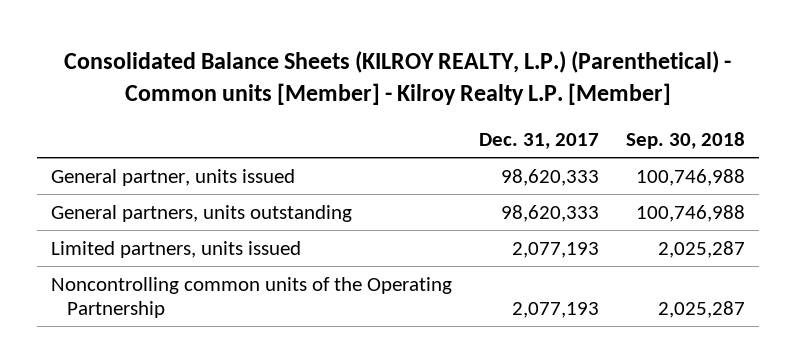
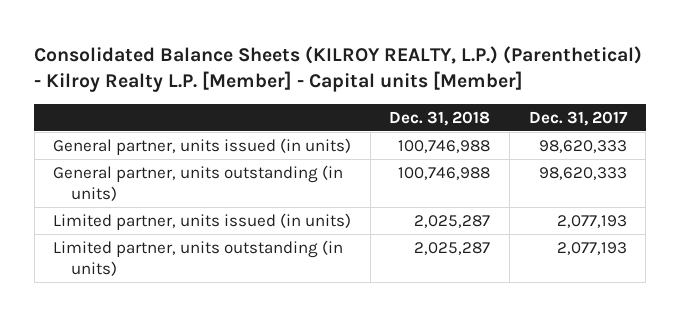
- Consolidated Balance Sheets (KILROY REALTY, L.P.) (Parenthetical) - Common units [Member] - Kilroy Realty L.P. [Member]
+ Consolidated Balance Sheets (KILROY REALTY, L.P.) (Parenthetical) - Kilroy Realty L.P. [Member] - Capital units [Member]
- | Dec. 31, 2017 | Sep. 30, 2018
+ | Dec. 31, 2018 | Dec. 31, 2017
- General partner, units issued | 98,620,333 | 100,746,988
- General partners, units outstanding | 98,620,333 | 100,746,988
- Limited partners, units issued | 2,077,193 | 2,025,287
- Noncontrolling common units of the Operating Partnership | 2,077,193 | 2,025,287
+ General partner, units issued (in units) | 100,746,988 | 98,620,333
+ General partner, units outstanding (in units) | 100,746,988 | 98,620,333
+ Limited partner, units issued (in units) | 2,025,287 | 2,077,193
+ Limited partner, units outstanding (in units) | 2,025,287 | 2,077,193

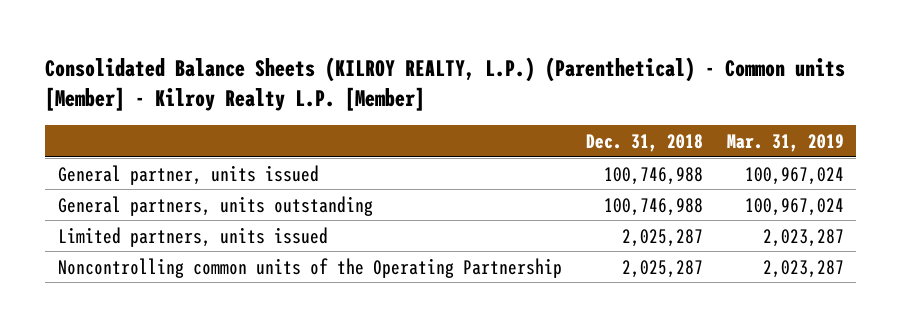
- Consolidated Balance Sheets (KILROY REALTY, L.P.) (Parenthetical) - Kilroy Realty L.P. [Member] - Capital units [Member]
+ Consolidated Balance Sheets (KILROY REALTY, L.P.) (Parenthetical) - Common units [Member] - Kilroy Realty L.P. [Member]
- | Dec. 31, 2018 | Dec. 31, 2017
+ | Dec. 31, 2018 | Mar. 31, 2019
- General partner, units issued (in units) | 100,746,988 | 98,620,333
- General partner, units outstanding (in units) | 100,746,988 | 98,620,333
- Limited partner, units issued (in units) | 2,025,287 | 2,077,193
- Limited partner, units outstanding (in units) | 2,025,287 | 2,077,193
+ General partner, units issued | 100,746,988 | 100,967,024
+ General partners, units outstanding | 100,746,988 | 100,967,024
+ Limited partners, units issued | 2,025,287 | 2,023,287
+ Noncontrolling common units of the Operating Partnership | 2,025,287 | 2,023,287

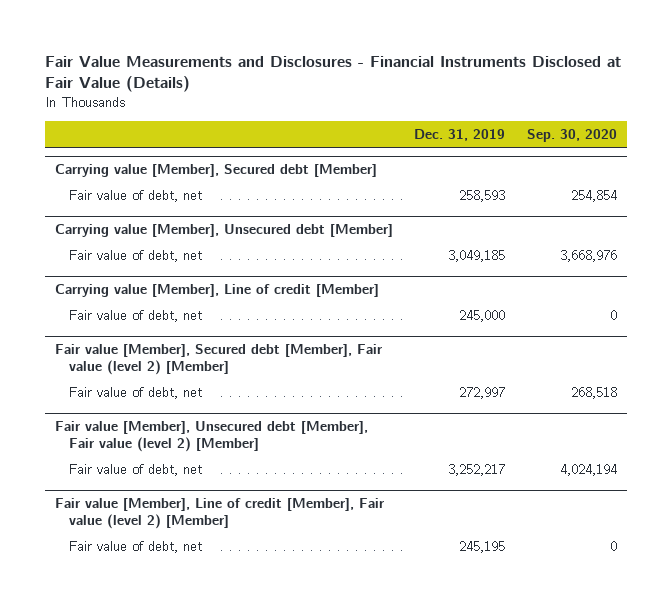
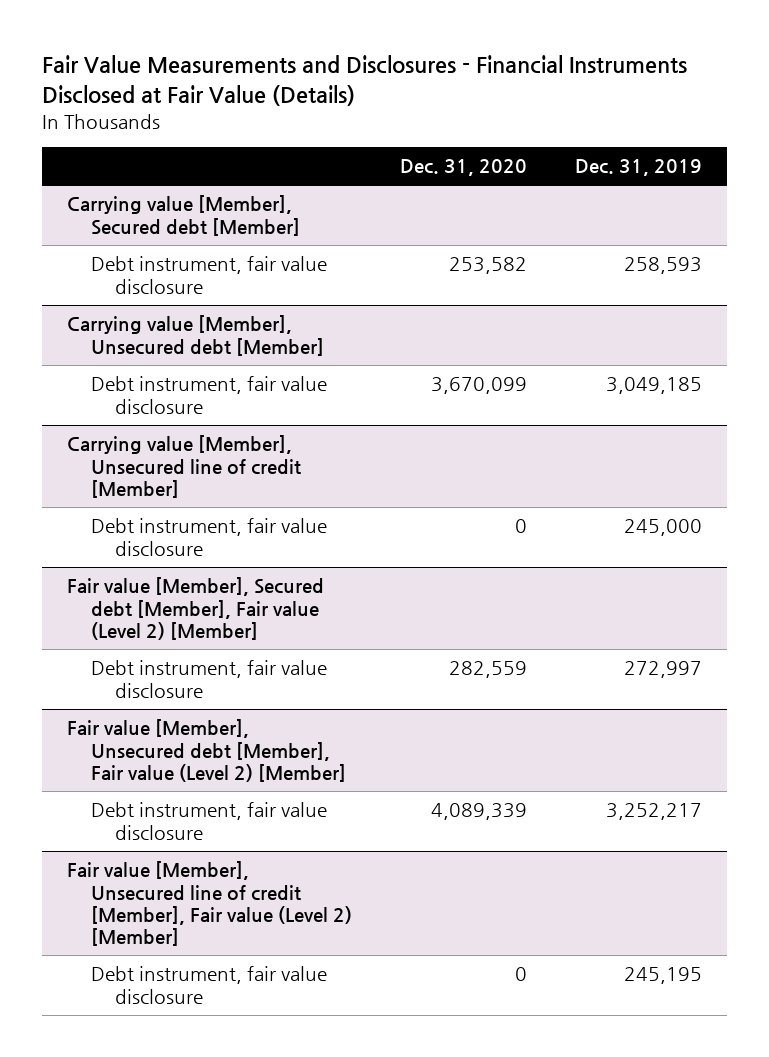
- | Dec. 31, 2019 | Sep. 30, 2020
+ | Dec. 31, 2020 | Dec. 31, 2019
@ Carrying value [Member], Secured debt [Member]
- Fair value of debt, net | 258,593 | 254,854
+ Debt instrument, fair value disclosure | 253,582 | 258,593
@ Carrying value [Member], Unsecured debt [Member]
- Fair value of debt, net | 3,049,185 | 3,668,976
- Carrying value [Member], Line of credit [Member]
- Fair value of debt, net | 245,000 | 0
- Fair value [Member], Secured debt [Member], Fair value (level 2) [Member]
- Fair value of debt, net | 272,997 | 268,518
- Fair value [Member], Unsecured debt [Member], Fair value (level 2) [Member]
- Fair value of debt, net | 3,252,217 | 4,024,194
- Fair value [Member], Line of credit [Member], Fair value (level 2) [Member]
- Fair value of debt, net | 245,195 | 0
@ Carrying value [Member], Unsecured debt [Member]
+ Debt instrument, fair value disclosure | 3,670,099 | 3,049,185
+ Carrying value [Member], Unsecured line of credit [Member]
+ Debt instrument, fair value disclosure | 0 | 245,000
+ Fair value [Member], Secured debt [Member], Fair value (Level 2) [Member]
+ Debt instrument, fair value disclosure | 282,559 | 272,997
+ Fair value [Member], Unsecured debt [Member], Fair value (Level 2) [Member]
+ Debt instrument, fair value disclosure | 4,089,339 | 3,252,217
+ Fair value [Member], Unsecured line of credit [Member], Fair value (Level 2) [Member]
+ Debt instrument, fair value disclosure | 0 | 245,195

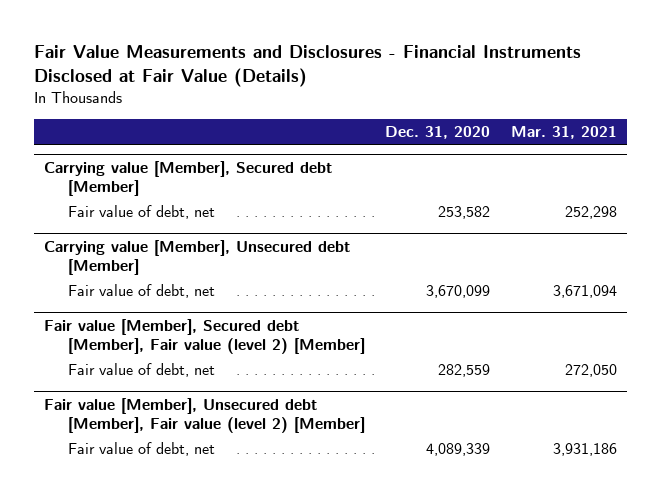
- | Dec. 31, 2020 | Dec. 31, 2019
+ | Dec. 31, 2020 | Mar. 31, 2021
@ Carrying value [Member], Secured debt [Member]
- Debt instrument, fair value disclosure | 253,582 | 258,593
+ Fair value of debt, net | 253,582 | 252,298
@ Carrying value [Member], Unsecured debt [Member]
- Debt instrument, fair value disclosure | 3,670,099 | 3,049,185
- Carrying value [Member], Unsecured line of credit [Member]
- Debt instrument, fair value disclosure | 0 | 245,000
- Fair value [Member], Secured debt [Member], Fair value (Level 2) [Member]
- Debt instrument, fair value disclosure | 282,559 | 272,997
- Fair value [Member], Unsecured debt [Member], Fair value (Level 2) [Member]
- Debt instrument, fair value disclosure | 4,089,339 | 3,252,217
- Fair value [Member], Unsecured line of credit [Member], Fair value (Level 2) [Member]
- Debt instrument, fair value disclosure | 0 | 245,195
@ Carrying value [Member], Unsecured debt [Member]
+ Fair value of debt, net | 3,670,099 | 3,671,094
+ Fair value [Member], Secured debt [Member], Fair value (level 2) [Member]
+ Fair value of debt, net | 282,559 | 272,050
+ Fair value [Member], Unsecured debt [Member], Fair value (level 2) [Member]
+ Fair value of debt, net | 4,089,339 | 3,931,186

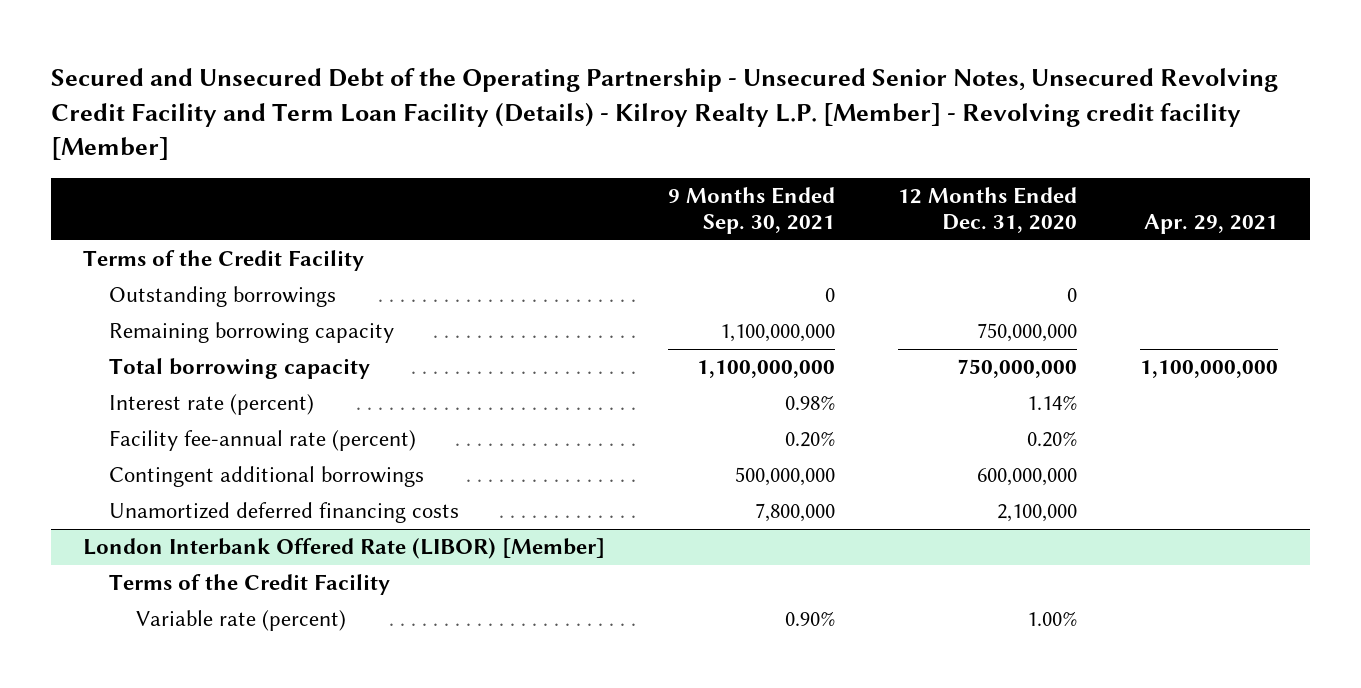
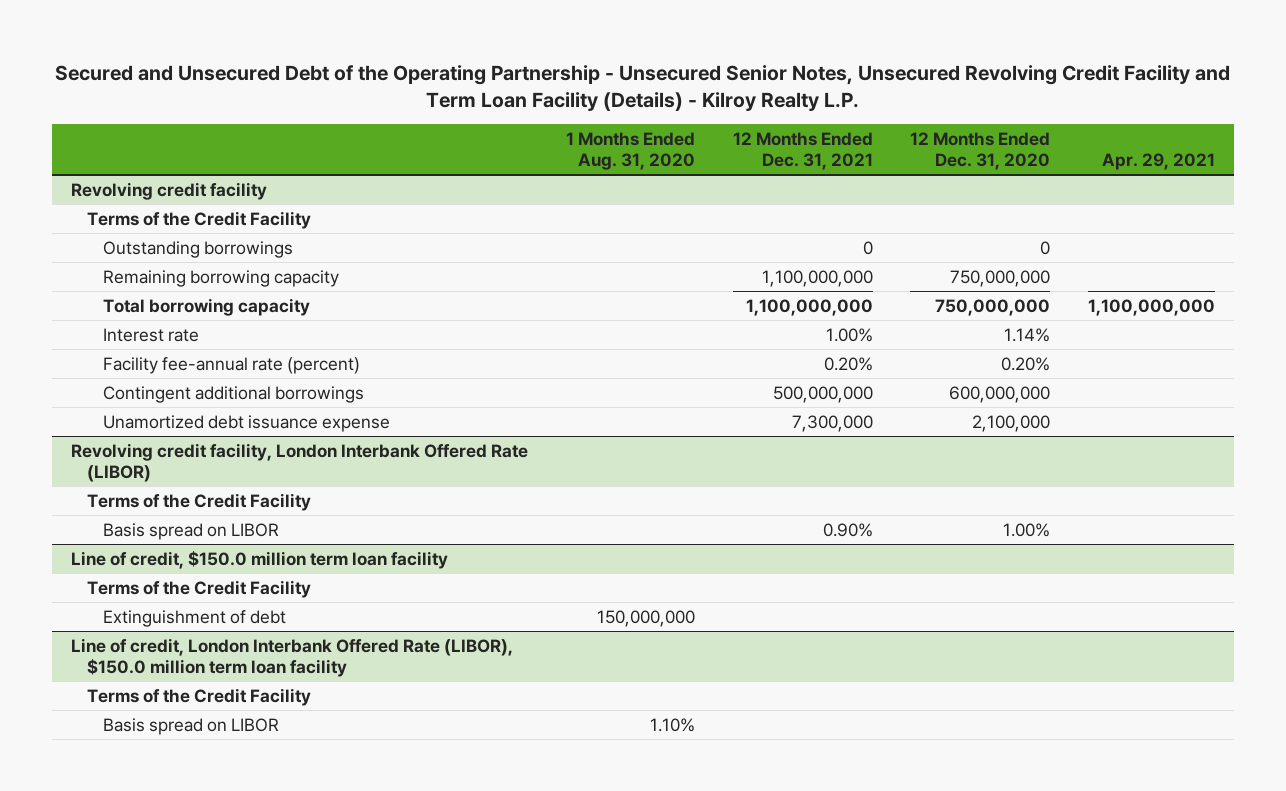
- Secured and Unsecured Debt of the Operating Partnership - Unsecured Senior Notes, Unsecured Revolving Credit Facility and Term Loan Facility (Details) - Kilroy Realty L.P. [Member] - Revolving credit facility [Member]
+ Secured and Unsecured Debt of the Operating Partnership - Unsecured Senior Notes, Unsecured Revolving Credit Facility and Term Loan Facility (Details) - Kilroy Realty L.P.
- | 9 Months Ended Sep. 30, 2021 | 12 Months Ended Dec. 31, 2020 | Apr. 29, 2021
+ | 1 Months Ended Aug. 31, 2020 | 12 Months Ended Dec. 31, 2021 | 12 Months Ended Dec. 31, 2020 | Apr. 29, 2021
+ Revolving credit facility
- Interest rate (percent) | 0.98% | 1.14% |
+ Interest rate | | 1.00% | 1.14% |
- Unamortized deferred financing costs | 7,800,000 | 2,100,000 |
- London Interbank Offered Rate (LIBOR) [Member]
+ Unamortized debt issuance expense | | 7,300,000 | 2,100,000 |
+ Revolving credit facility, London Interbank Offered Rate (LIBOR)
- Variable rate (percent) | 0.90% | 1.00% |
+ Basis spread on LIBOR | | 0.90% | 1.00% |
+ Line of credit, $150.0 million term loan facility
+ Terms of the Credit Facility
+ Extinguishment of debt | 150,000,000 | | |
+ Line of credit, London Interbank Offered Rate (LIBOR), $150.0 million term loan facility
+ Terms of the Credit Facility
+ Basis spread on LIBOR | 1.10% | | |

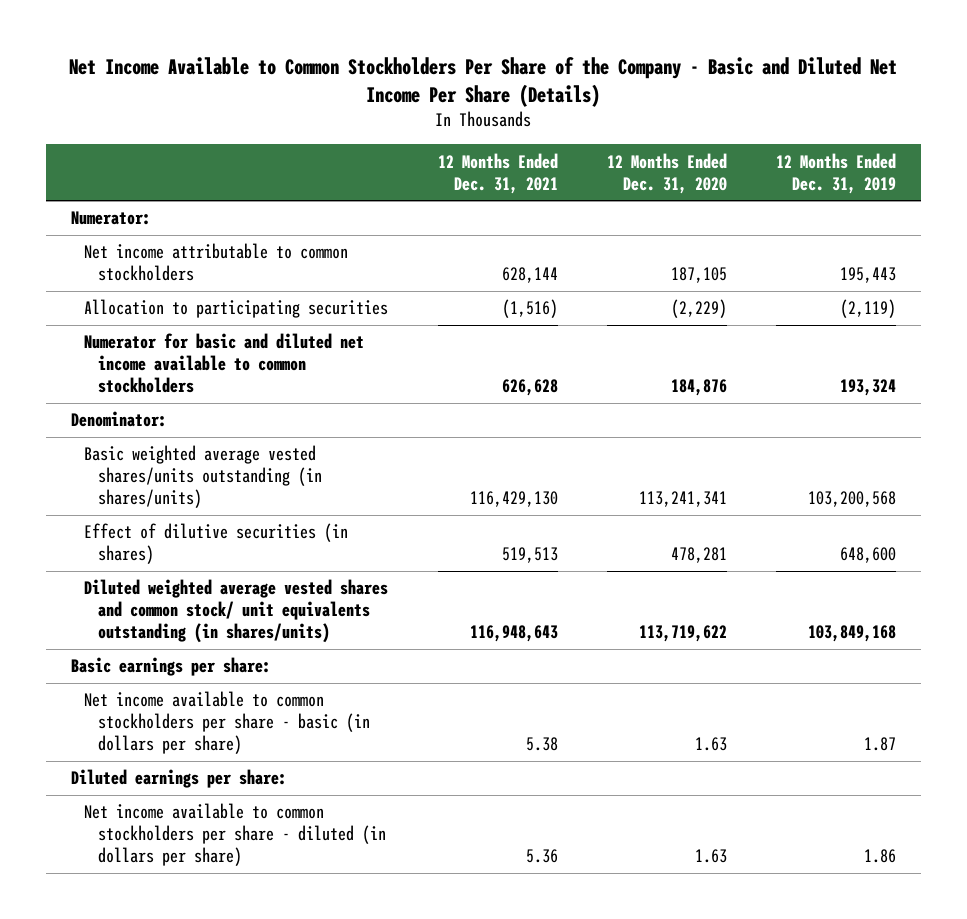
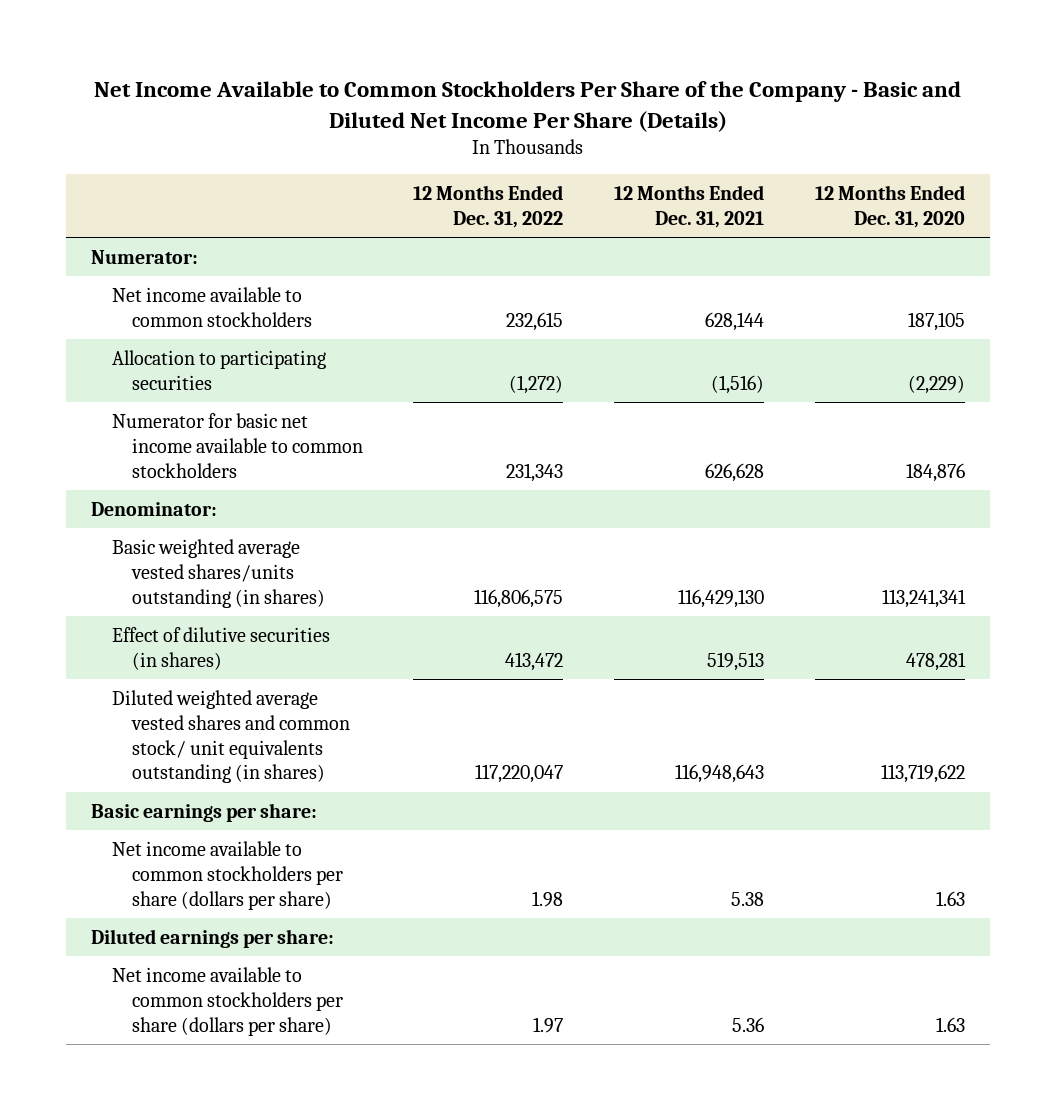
- | 12 Months Ended Dec. 31, 2021 | 12 Months Ended Dec. 31, 2020 | 12 Months Ended Dec. 31, 2019
+ | 12 Months Ended Dec. 31, 2022 | 12 Months Ended Dec. 31, 2021 | 12 Months Ended Dec. 31, 2020
- Net income attributable to common stockholders | 628,144 | 187,105 | 195,443
+ Net income available to common stockholders | 232,615 | 628,144 | 187,105
- Numerator for basic and diluted net income available to common stockholders | 626,628 | 184,876 | 193,324
+ Numerator for basic net income available to common stockholders | 231,343 | 626,628 | 184,876
- Basic weighted average vested shares/units outstanding (in shares/units) | 116,429,130 | 113,241,341 | 103,200,568
+ Basic weighted average vested shares/units outstanding (in shares) | 116,806,575 | 116,429,130 | 113,241,341
- Diluted weighted average vested shares and common stock/ unit equivalents outstanding (in shares/units) | 116,948,643 | 113,719,622 | 103,849,168
+ Diluted weighted average vested shares and common stock/ unit equivalents outstanding (in shares) | 117,220,047 | 116,948,643 | 113,719,622
- Net income available to common stockholders per share - basic (in dollars per share) | 5.38 | 1.63 | 1.87
+ Net income available to common stockholders per share (dollars per share) | 1.98 | 5.38 | 1.63
- Net income available to common stockholders per share - diluted (in dollars per share) | 5.36 | 1.63 | 1.86
+ Net income available to common stockholders per share (dollars per share) | 1.97 | 5.36 | 1.63

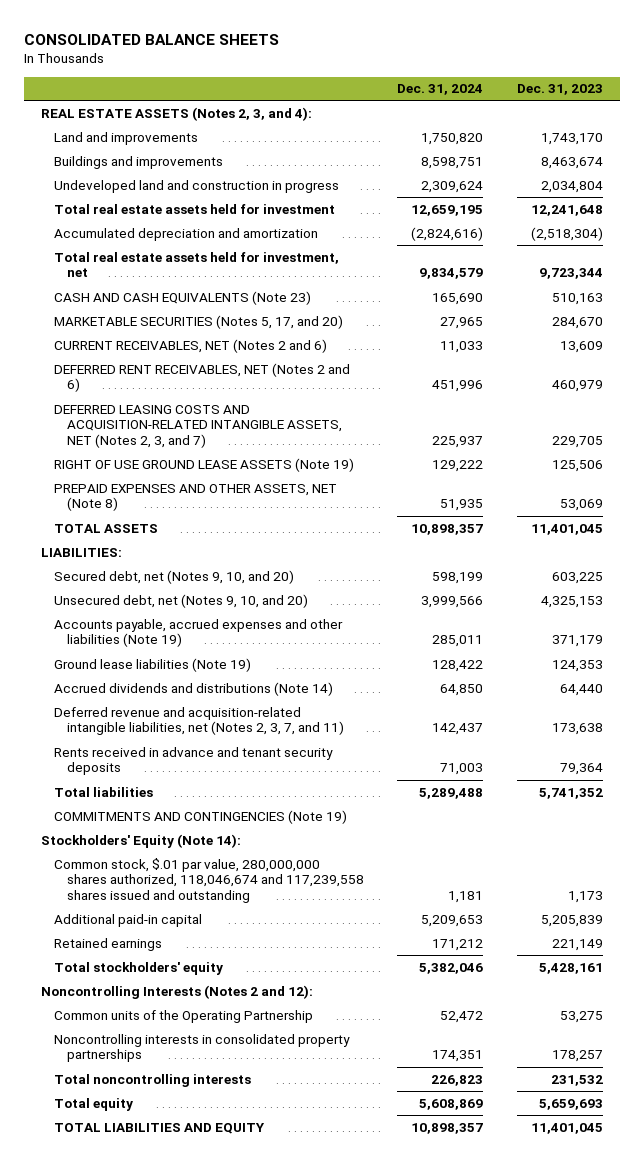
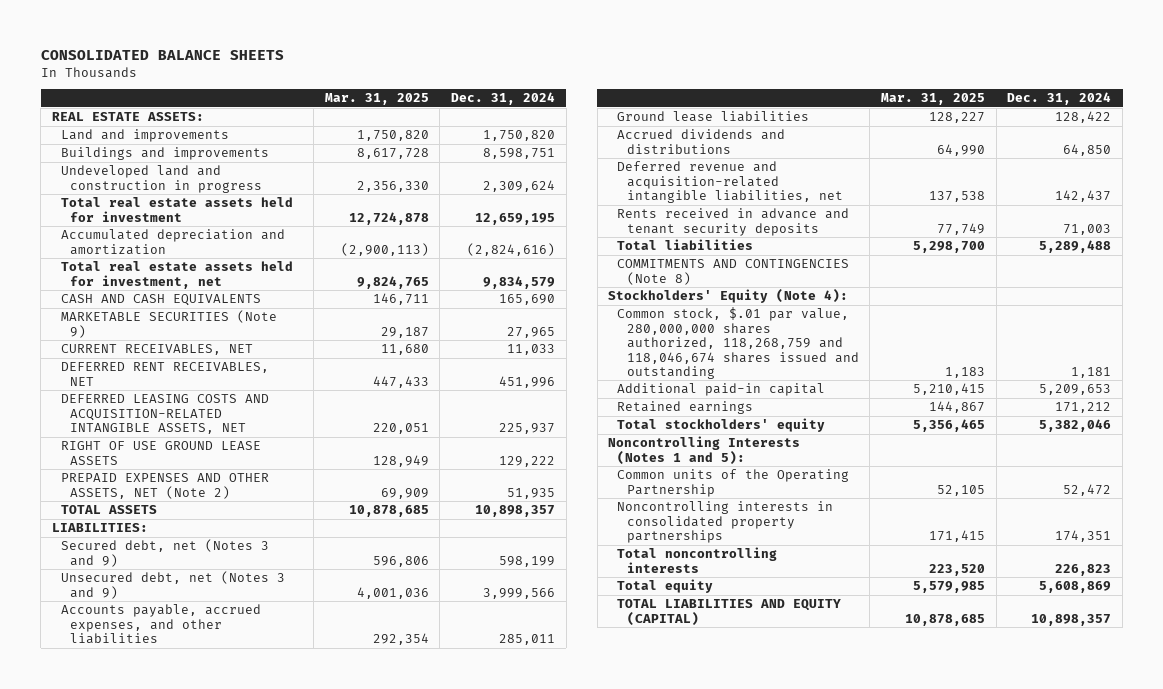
- | Dec. 31, 2024 | Dec. 31, 2023
+ | Mar. 31, 2025 | Dec. 31, 2024
- REAL ESTATE ASSETS (Notes 2, 3, and 4):
+ REAL ESTATE ASSETS:
- CASH AND CASH EQUIVALENTS (Note 23) | 165,690 | 510,163
- MARKETABLE SECURITIES (Notes 5, 17, and 20) | 27,965 | 284,670
- CURRENT RECEIVABLES, NET (Notes 2 and 6) | 11,033 | 13,609
- DEFERRED RENT RECEIVABLES, NET (Notes 2 and 6) | 451,996 | 460,979
- DEFERRED LEASING COSTS AND ACQUISITION-RELATED INTANGIBLE ASSETS, NET (Notes 2, 3, and 7) | 225,937 | 229,705
- RIGHT OF USE GROUND LEASE ASSETS (Note 19) | 129,222 | 125,506
- PREPAID EXPENSES AND OTHER ASSETS, NET (Note 8) | 51,935 | 53,069
+ CASH AND CASH EQUIVALENTS | 146,711 | 165,690
+ MARKETABLE SECURITIES (Note 9) | 29,187 | 27,965
+ CURRENT RECEIVABLES, NET | 11,680 | 11,033
+ DEFERRED RENT RECEIVABLES, NET | 447,433 | 451,996
+ DEFERRED LEASING COSTS AND ACQUISITION-RELATED INTANGIBLE ASSETS, NET | 220,051 | 225,937
+ RIGHT OF USE GROUND LEASE ASSETS | 128,949 | 129,222
+ PREPAID EXPENSES AND OTHER ASSETS, NET (Note 2) | 69,909 | 51,935
- Secured debt, net (Notes 9, 10, and 20) | 598,199 | 603,225
- Unsecured debt, net (Notes 9, 10, and 20) | 3,999,566 | 4,325,153
- Accounts payable, accrued expenses and other liabilities (Note 19) | 285,011 | 371,179
- Ground lease liabilities (Note 19) | 128,422 | 124,353
- Accrued dividends and distributions (Note 14) | 64,850 | 64,440
- Deferred revenue and acquisition-related intangible liabilities, net (Notes 2, 3, 7, and 11) | 142,437 | 173,638
+ Secured debt, net (Notes 3 and 9) | 596,806 | 598,199
+ Unsecured debt, net (Notes 3 and 9) | 4,001,036 | 3,999,566
+ Accounts payable, accrued expenses, and other liabilities | 292,354 | 285,011
+ Ground lease liabilities | 128,227 | 128,422
+ Accrued dividends and distributions | 64,990 | 64,850
+ Deferred revenue and acquisition-related intangible liabilities, net | 137,538 | 142,437
- COMMITMENTS AND CONTINGENCIES (Note 19)
- Stockholders' Equity (Note 14):
- Common stock, $.01 par value, 280,000,000 shares authorized, 118,046,674 and 117,239,558 shares issued and outstanding | 1,181 | 1,173
+ COMMITMENTS AND CONTINGENCIES (Note 8)
+ Stockholders' Equity (Note 4):
+ Common stock, $.01 par value, 280,000,000 shares authorized, 118,268,759 and 118,046,674 shares issued and outstanding | 1,183 | 1,181
- Noncontrolling Interests (Notes 2 and 12):
+ Noncontrolling Interests (Notes 1 and 5):
- TOTAL LIABILITIES AND EQUITY | 10,898,357 | 11,401,045
+ TOTAL LIABILITIES AND EQUITY (CAPITAL) | 10,878,685 | 10,898,357

